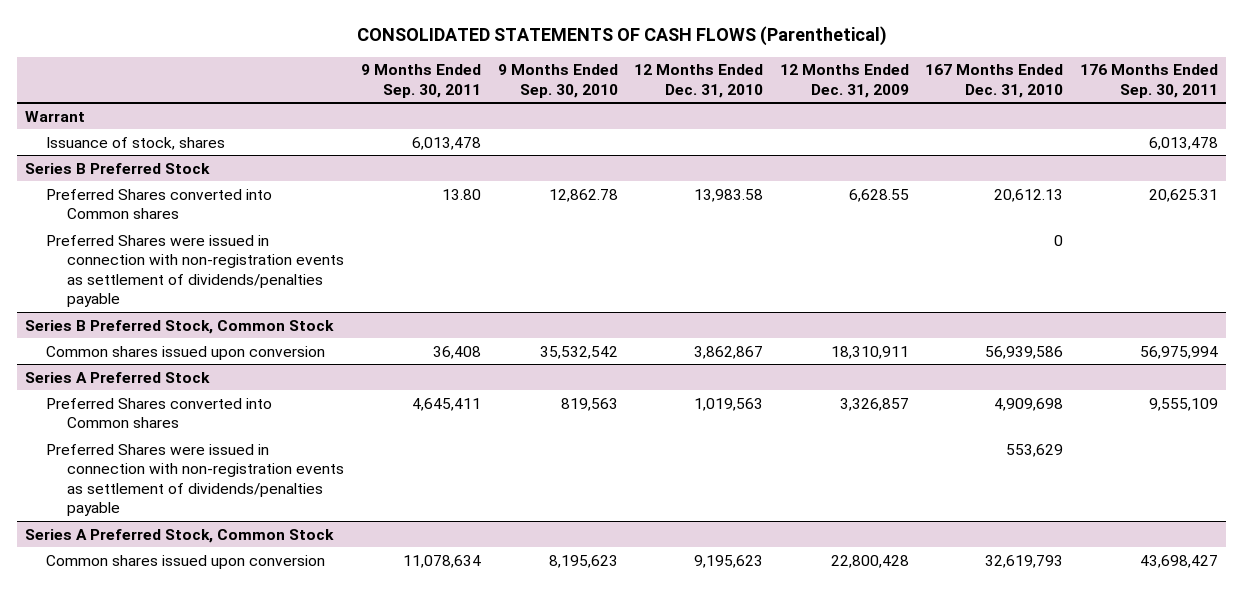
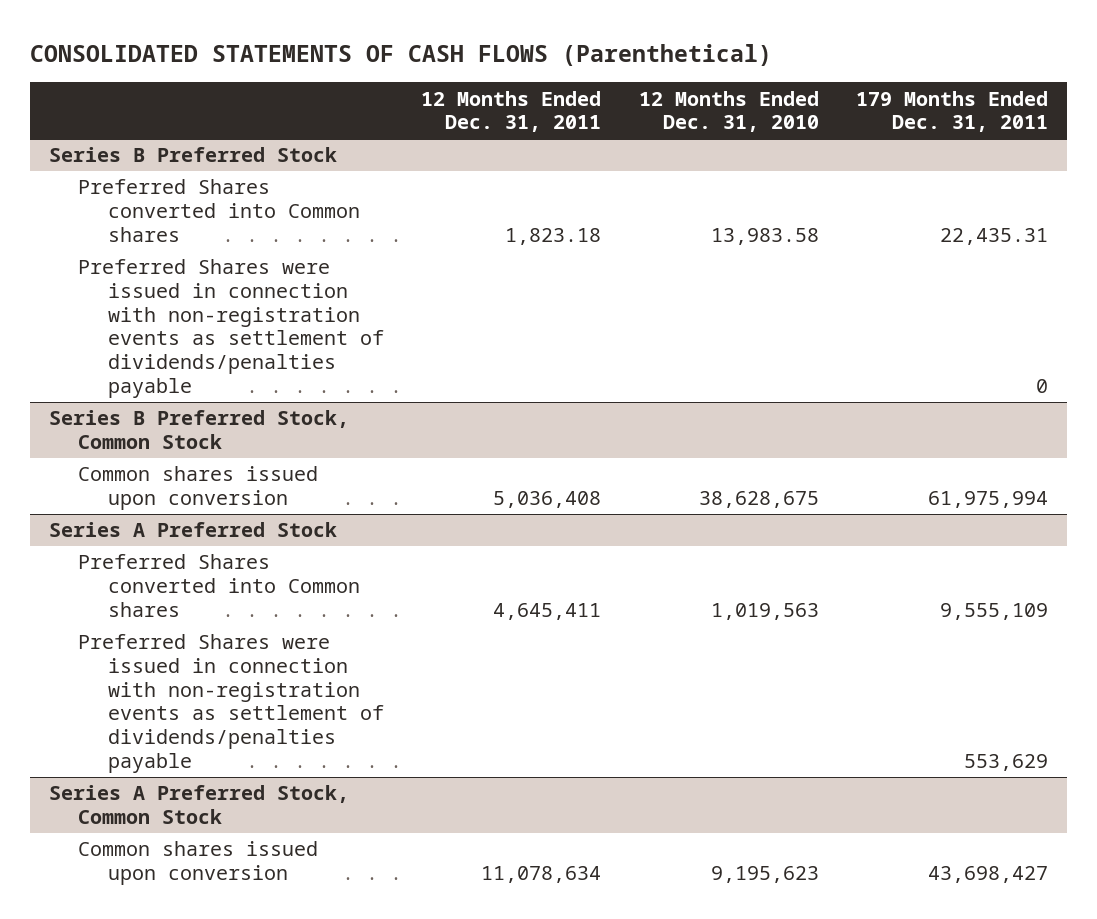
- | 9 Months Ended Sep. 30, 2011 | 9 Months Ended Sep. 30, 2010 | 12 Months Ended Dec. 31, 2010 | 12 Months Ended Dec. 31, 2009 | 167 Months Ended Dec. 31, 2010 | 176 Months Ended Sep. 30, 2011
+ | 12 Months Ended Dec. 31, 2011 | 12 Months Ended Dec. 31, 2010 | 179 Months Ended Dec. 31, 2011
- Warrant
- Issuance of stock, shares | 6,013,478 | | | | | 6,013,478
@ Series B Preferred Stock, Common Stock
- Common shares issued upon conversion | 36,408 | 35,532,542 | 3,862,867 | 18,310,911 | 56,939,586 | 56,975,994
+ Common shares issued upon conversion | 5,036,408 | 38,628,675 | 61,975,994

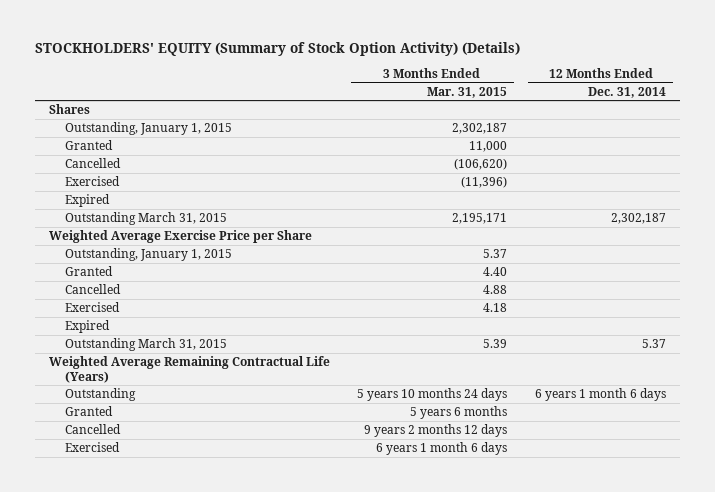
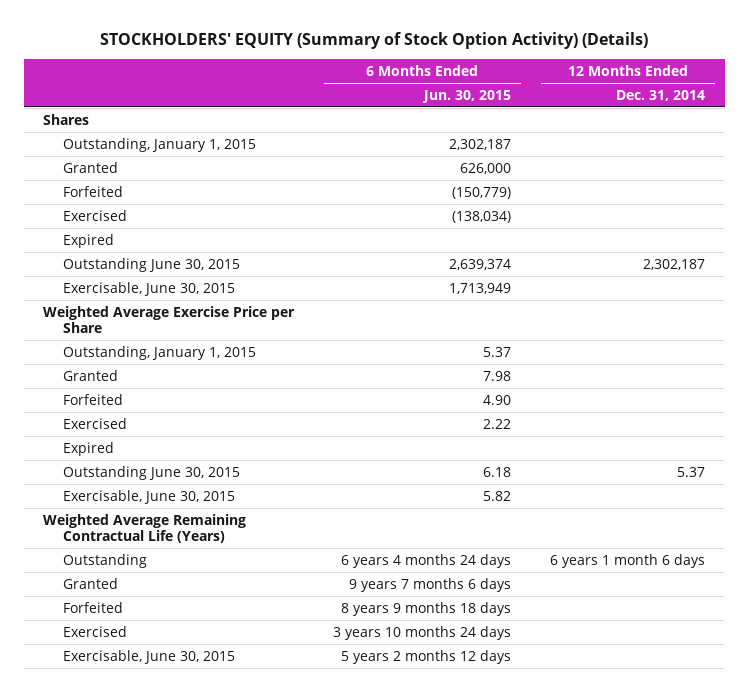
- | 3 Months Ended Mar. 31, 2015 | 12 Months Ended Dec. 31, 2014
+ | 6 Months Ended Jun. 30, 2015 | 12 Months Ended Dec. 31, 2014
- Cancelled | (106,620) |
+ Forfeited | (150,779) |
- Outstanding March 31, 2015 | 2,195,171 | 2,302,187
+ Outstanding June 30, 2015 | 2,639,374 | 2,302,187
+ Exercisable, June 30, 2015 | 1,713,949 |
- Cancelled | 4.88 |
+ Forfeited | 4.90 |
- Outstanding March 31, 2015 | 5.39 | 5.37
+ Outstanding June 30, 2015 | 6.18 | 5.37
+ Exercisable, June 30, 2015 | 5.82 |
- Cancelled | 9 years 2 months 12 days |
+ Forfeited | 8 years 9 months 18 days |
+ Exercisable, June 30, 2015 | 5 years 2 months 12 days |

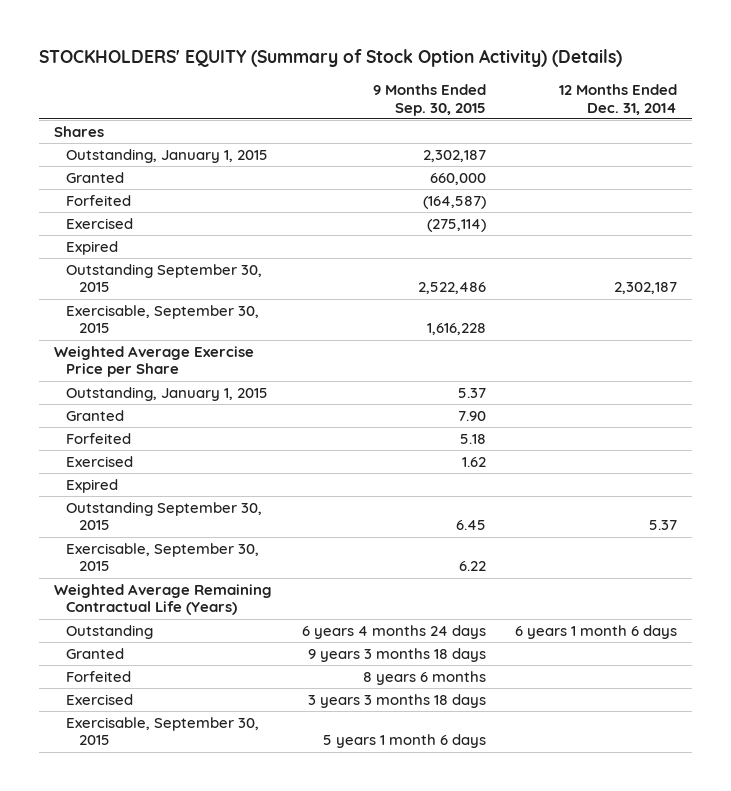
- | 6 Months Ended Jun. 30, 2015 | 12 Months Ended Dec. 31, 2014
+ | 9 Months Ended Sep. 30, 2015 | 12 Months Ended Dec. 31, 2014
- Outstanding June 30, 2015 | 2,639,374 | 2,302,187
- Exercisable, June 30, 2015 | 1,713,949 |
+ Outstanding September 30, 2015 | 2,522,486 | 2,302,187
+ Exercisable, September 30, 2015 | 1,616,228 |
- Outstanding June 30, 2015 | 6.18 | 5.37
- Exercisable, June 30, 2015 | 5.82 |
+ Outstanding September 30, 2015 | 6.45 | 5.37
+ Exercisable, September 30, 2015 | 6.22 |
- Exercisable, June 30, 2015 | 5 years 2 months 12 days |
+ Exercisable, September 30, 2015 | 5 years 1 month 6 days |

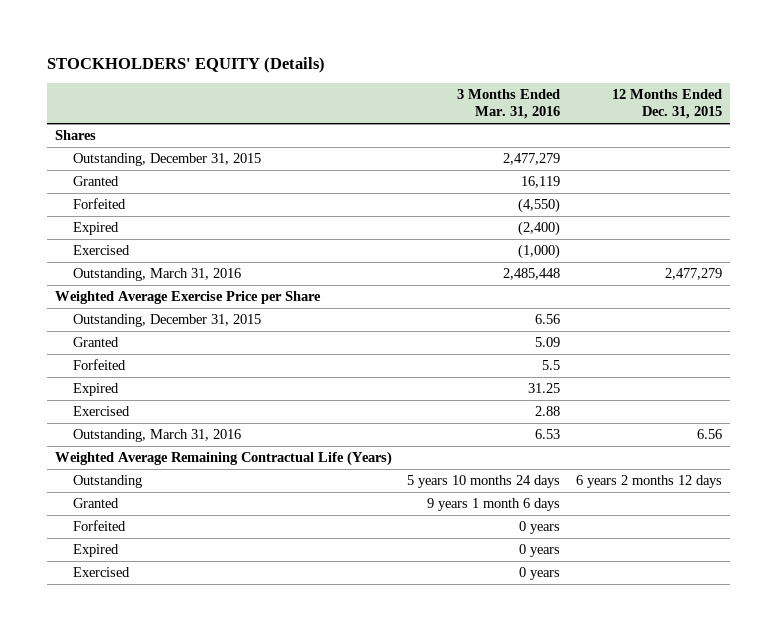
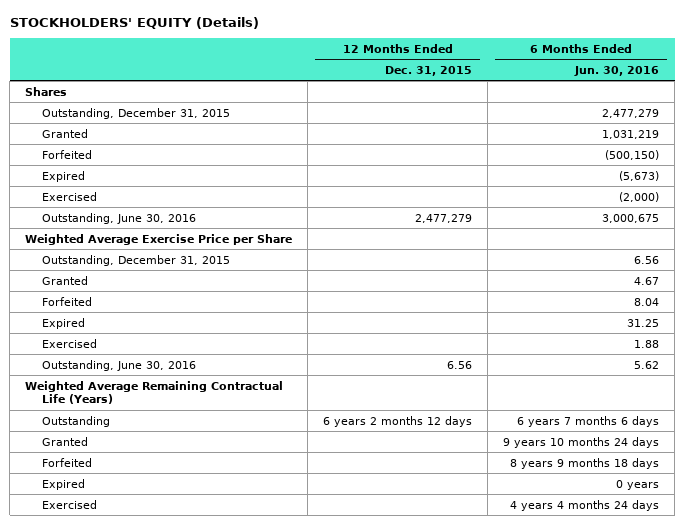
- | 3 Months Ended Mar. 31, 2016 | 12 Months Ended Dec. 31, 2015
+ | 12 Months Ended Dec. 31, 2015 | 6 Months Ended Jun. 30, 2016
- Outstanding, March 31, 2016 | 2,485,448 | 2,477,279
+ Outstanding, June 30, 2016 | 2,477,279 | 3,000,675
- Outstanding, March 31, 2016 | 6.53 | 6.56
+ Outstanding, June 30, 2016 | 6.56 | 5.62

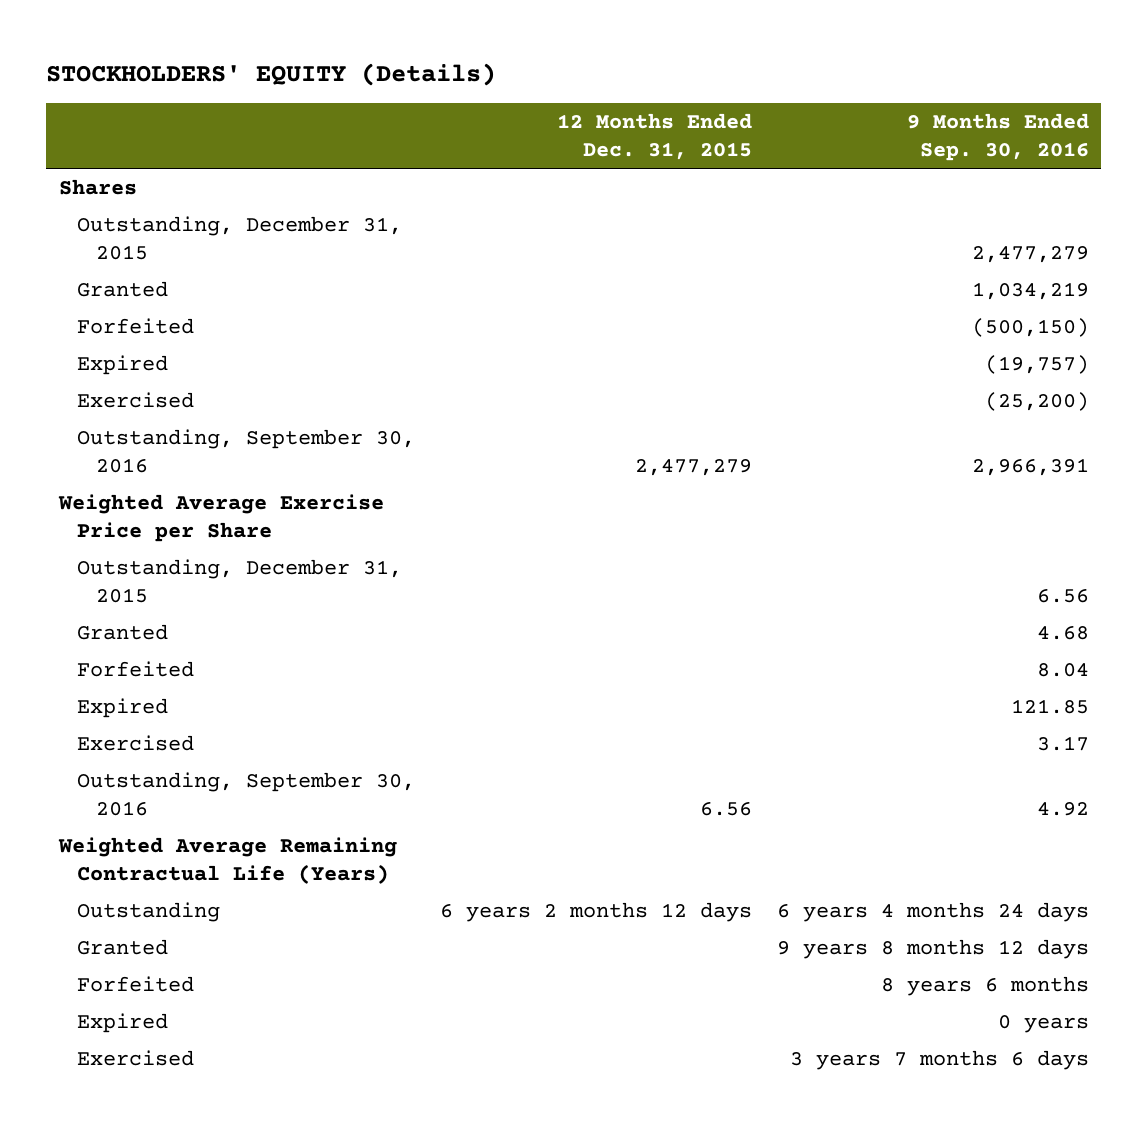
- | 12 Months Ended Dec. 31, 2015 | 6 Months Ended Jun. 30, 2016
+ | 12 Months Ended Dec. 31, 2015 | 9 Months Ended Sep. 30, 2016
- Outstanding, June 30, 2016 | 2,477,279 | 3,000,675
+ Outstanding, September 30, 2016 | 2,477,279 | 2,966,391
- Outstanding, June 30, 2016 | 6.56 | 5.62
+ Outstanding, September 30, 2016 | 6.56 | 4.92

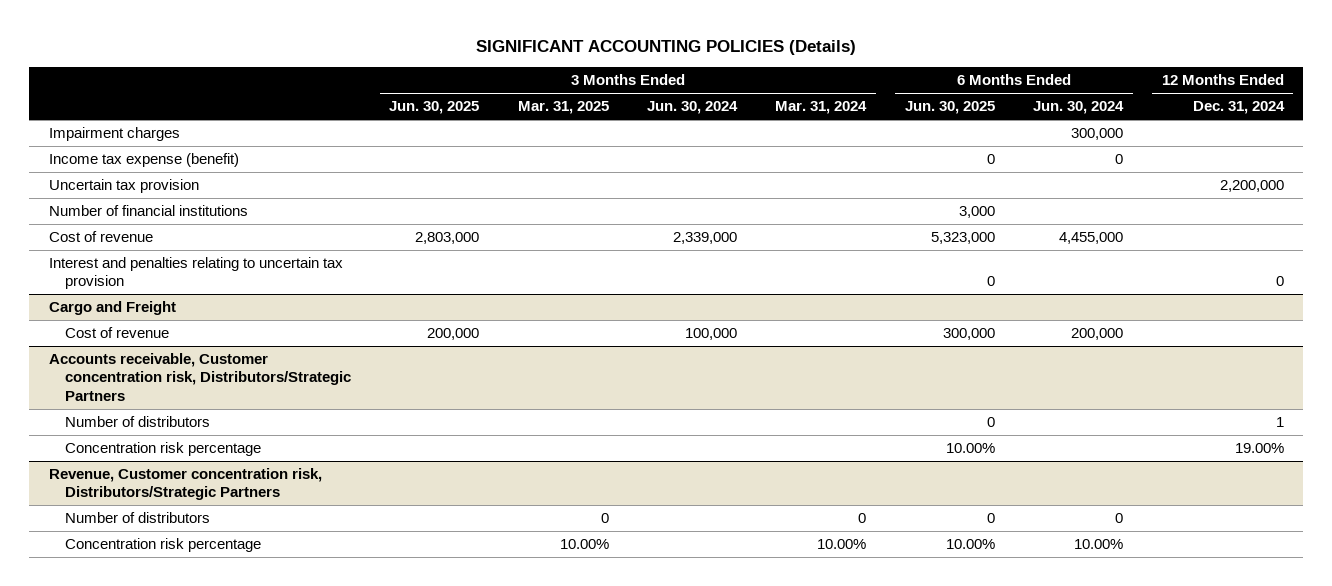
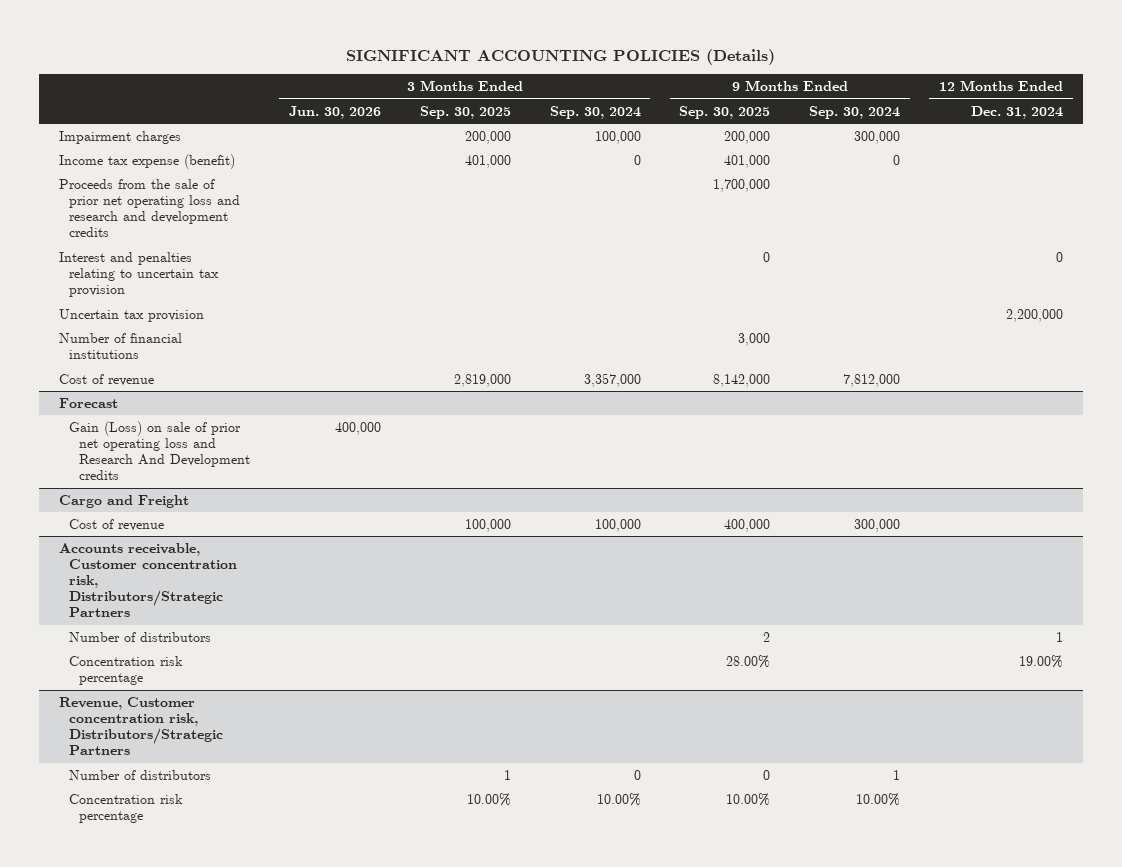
- | 3 Months Ended Jun. 30, 2025 | 3 Months Ended Mar. 31, 2025 | 3 Months Ended Jun. 30, 2024 | 3 Months Ended Mar. 31, 2024 | 6 Months Ended Jun. 30, 2025 | 6 Months Ended Jun. 30, 2024 | 12 Months Ended Dec. 31, 2024
+ | 3 Months Ended Jun. 30, 2026 | 3 Months Ended Sep. 30, 2025 | 3 Months Ended Sep. 30, 2024 | 9 Months Ended Sep. 30, 2025 | 9 Months Ended Sep. 30, 2024 | 12 Months Ended Dec. 31, 2024
+ Proceeds from the sale of prior net operating loss and research and development credits | | | | 1,700,000 | |
moved up: Interest and penalties relating to uncertain tax provision | | | | 0 | | 0
+ Forecast
+ Gain (Loss) on sale of prior net operating loss and Research And Development credits | 400,000 | | | | |

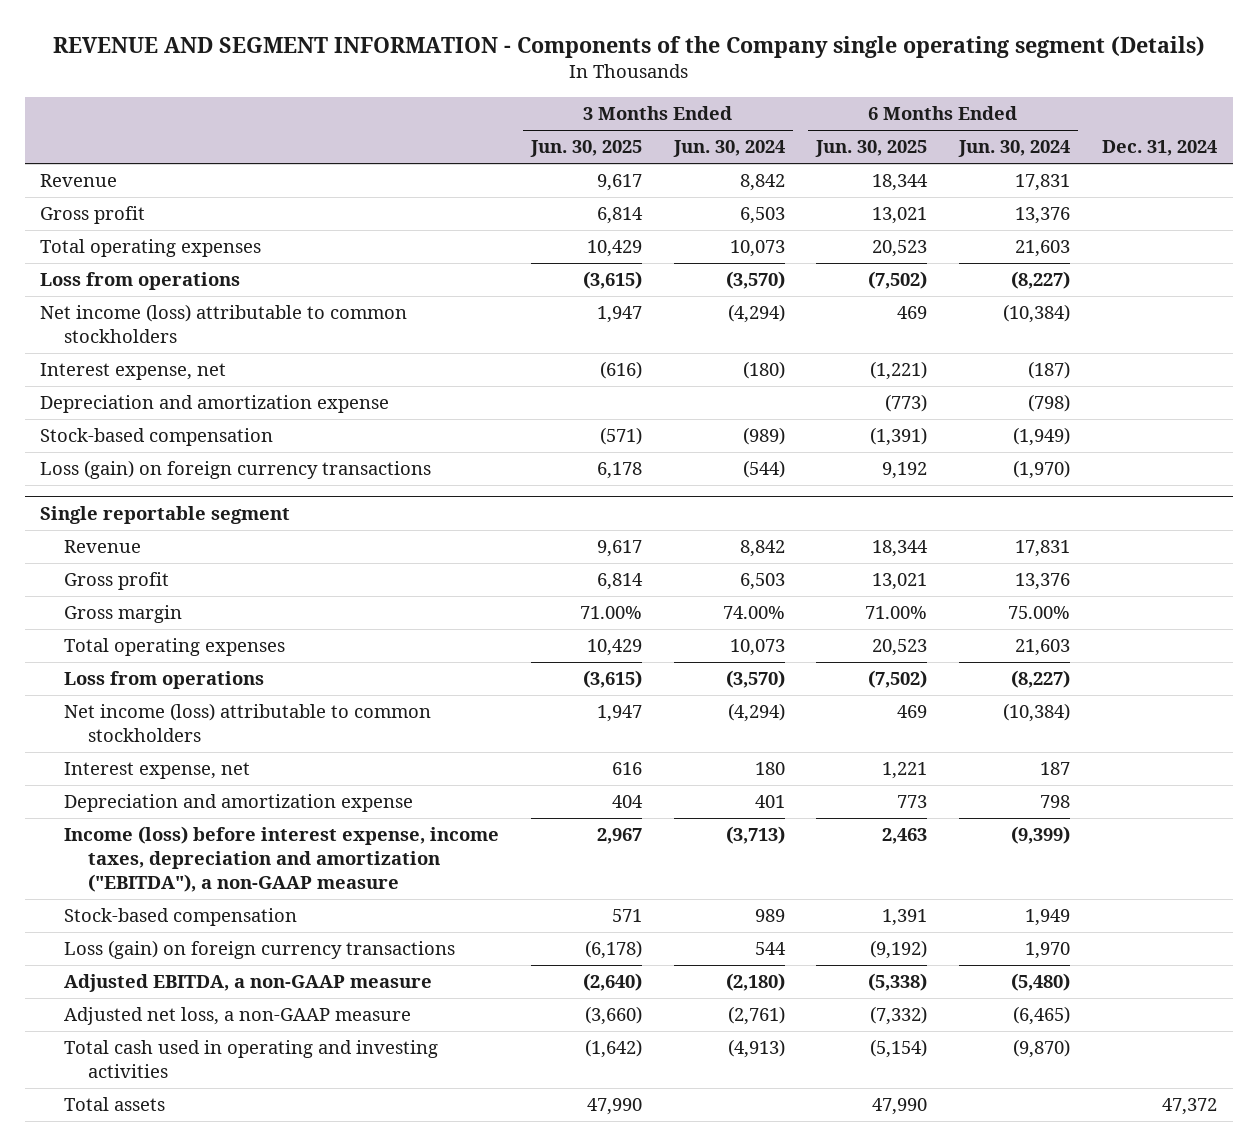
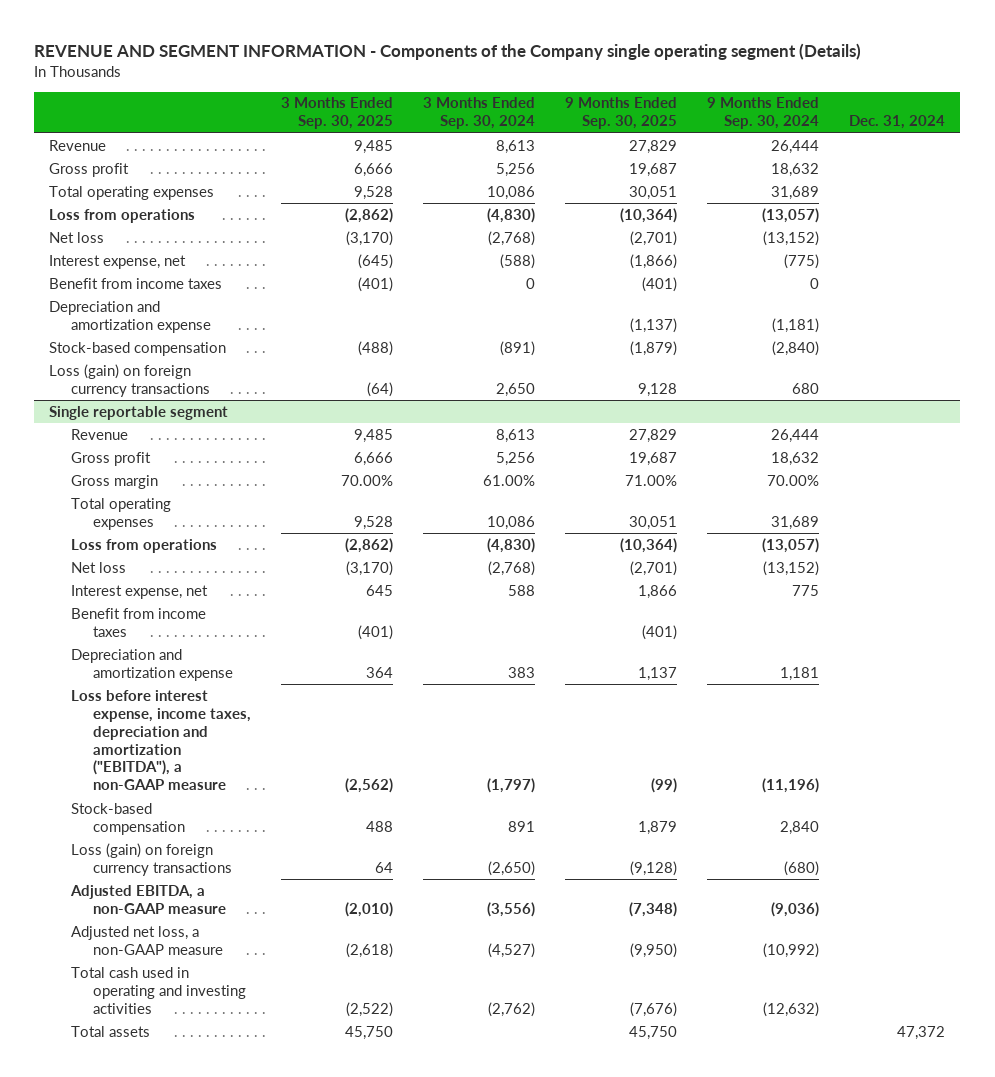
- | 3 Months Ended Jun. 30, 2025 | 3 Months Ended Jun. 30, 2024 | 6 Months Ended Jun. 30, 2025 | 6 Months Ended Jun. 30, 2024 | Dec. 31, 2024
+ | 3 Months Ended Sep. 30, 2025 | 3 Months Ended Sep. 30, 2024 | 9 Months Ended Sep. 30, 2025 | 9 Months Ended Sep. 30, 2024 | Dec. 31, 2024
- Net income (loss) attributable to common stockholders | 1,947 | (4,294) | 469 | (10,384) |
+ Net loss | (3,170) | (2,768) | (2,701) | (13,152) |
+ Benefit from income taxes | (401) | 0 | (401) | 0 |
@ Single reportable segment
- Net income (loss) attributable to common stockholders | 1,947 | (4,294) | 469 | (10,384) |
+ Net loss | (3,170) | (2,768) | (2,701) | (13,152) |
+ Benefit from income taxes | (401) | | (401) | |
- Income (loss) before interest expense, income taxes, depreciation and amortization ("EBITDA"), a non-GAAP measure | 2,967 | (3,713) | 2,463 | (9,399) |
+ Loss before interest expense, income taxes, depreciation and amortization ("EBITDA"), a non-GAAP measure | (2,562) | (1,797) | (99) | (11,196) |

